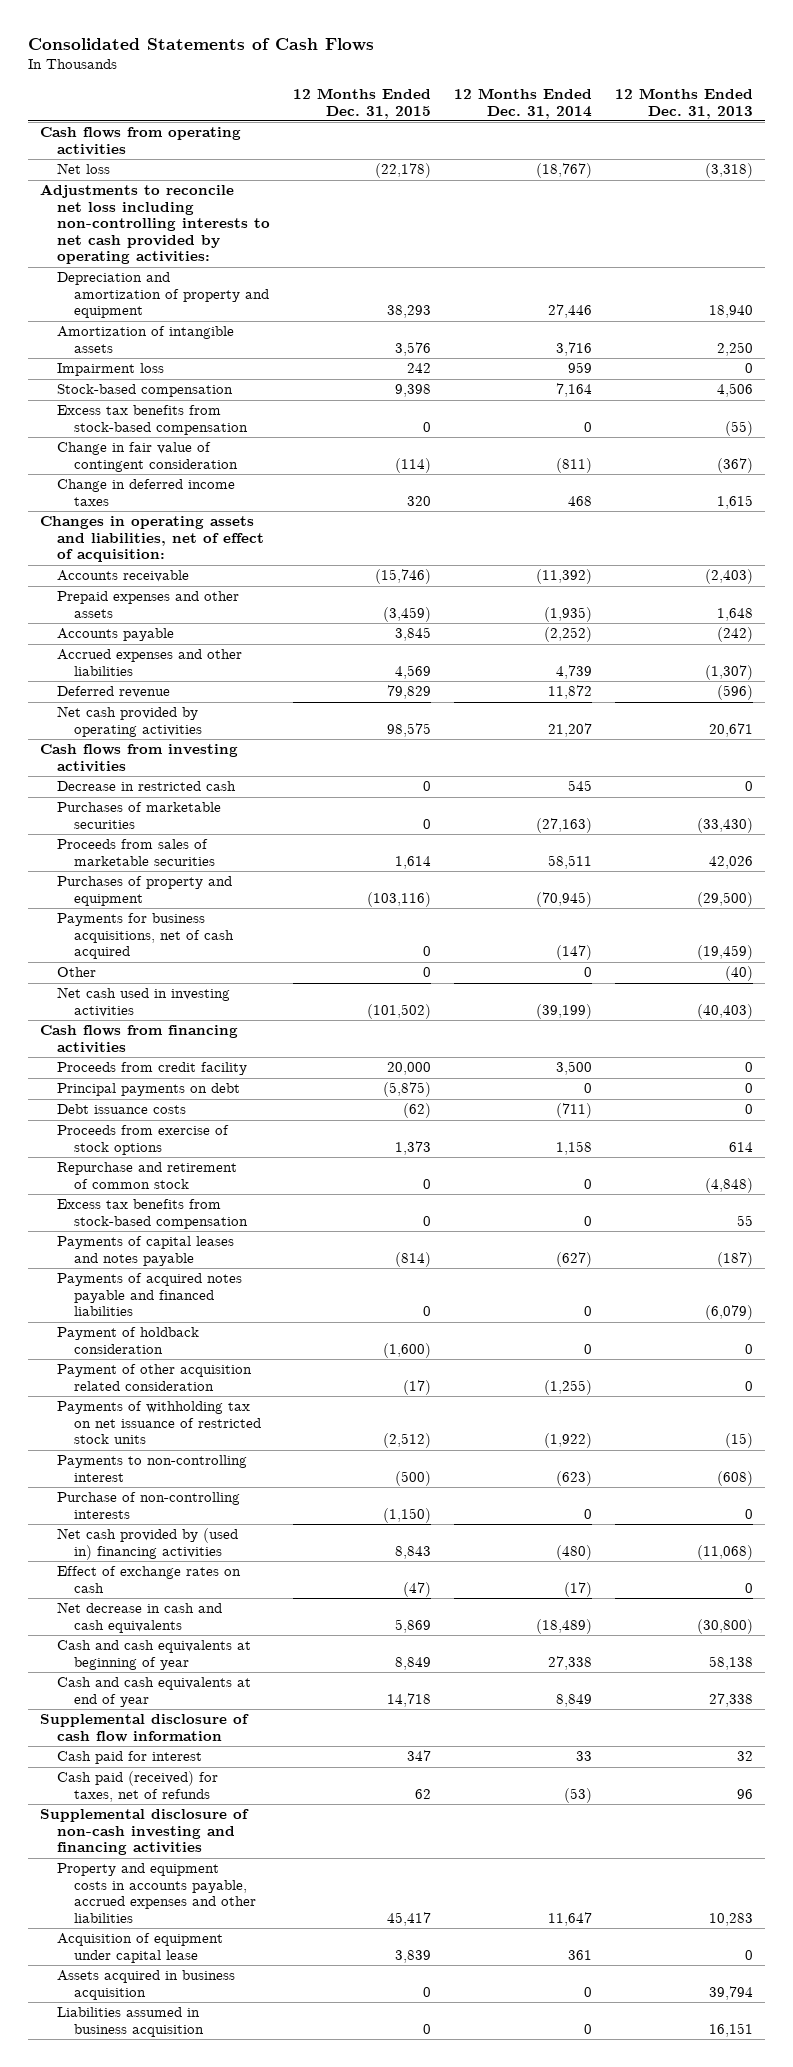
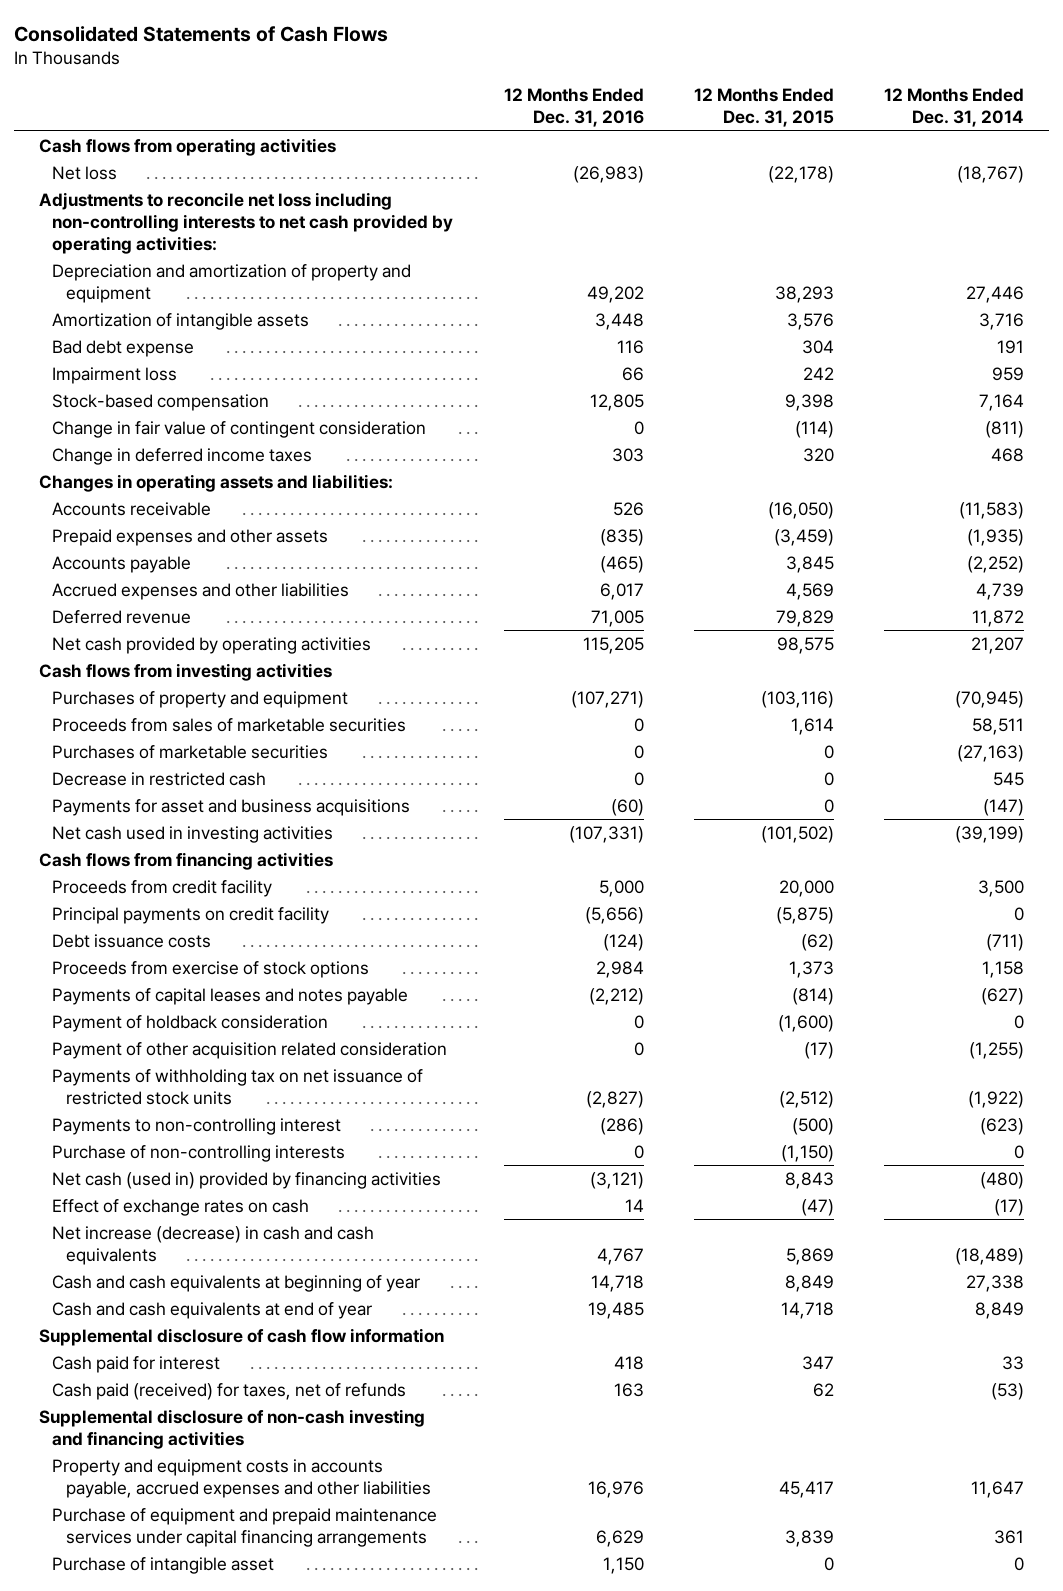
- | 12 Months Ended Dec. 31, 2015 | 12 Months Ended Dec. 31, 2014 | 12 Months Ended Dec. 31, 2013
+ | 12 Months Ended Dec. 31, 2016 | 12 Months Ended Dec. 31, 2015 | 12 Months Ended Dec. 31, 2014
+ Bad debt expense | 116 | 304 | 191
- Excess tax benefits from stock-based compensation | 0 | 0 | (55)
- Changes in operating assets and liabilities, net of effect of acquisition:
- Accounts receivable | (15,746) | (11,392) | (2,403)
+ Changes in operating assets and liabilities:
+ Accounts receivable | 526 | (16,050) | (11,583)
- Payments for business acquisitions, net of cash acquired | 0 | (147) | (19,459)
- Other | 0 | 0 | (40)
moved down: Proceeds from sales of marketable securities | 0 | 1,614 | 58,511
moved down: Purchases of marketable securities | 0 | 0 | (27,163)
moved down: Decrease in restricted cash | 0 | 0 | 545
+ Payments for asset and business acquisitions | (60) | 0 | (147)
- Principal payments on debt | (5,875) | 0 | 0
+ Principal payments on credit facility | (5,656) | (5,875) | 0
- Repurchase and retirement of common stock | 0 | 0 | (4,848)
- Excess tax benefits from stock-based compensation | 0 | 0 | 55
- Payments of acquired notes payable and financed liabilities | 0 | 0 | (6,079)
- Net cash provided by (used in) financing activities | 8,843 | (480) | (11,068)
+ Net cash (used in) provided by financing activities | (3,121) | 8,843 | (480)
- Net decrease in cash and cash equivalents | 5,869 | (18,489) | (30,800)
+ Net increase (decrease) in cash and cash equivalents | 4,767 | 5,869 | (18,489)
- Acquisition of equipment under capital lease | 3,839 | 361 | 0
- Assets acquired in business acquisition | 0 | 0 | 39,794
- Liabilities assumed in business acquisition | 0 | 0 | 16,151
+ Purchase of equipment and prepaid maintenance services under capital financing arrangements | 6,629 | 3,839 | 361
+ Purchase of intangible asset | 1,150 | 0 | 0

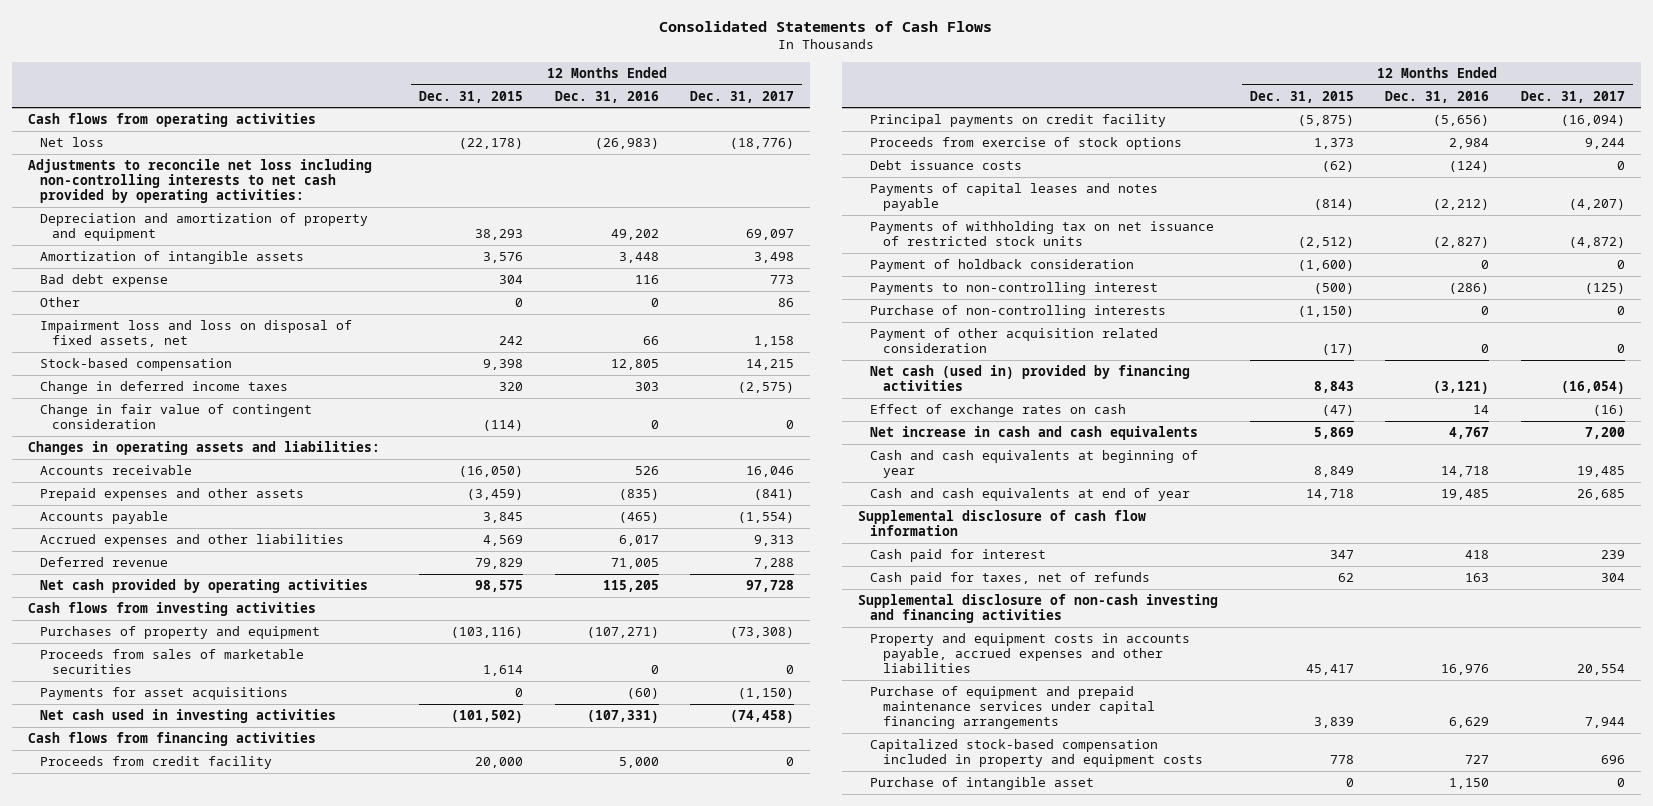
- | 12 Months Ended Dec. 31, 2016 | 12 Months Ended Dec. 31, 2015 | 12 Months Ended Dec. 31, 2014
+ | 12 Months Ended Dec. 31, 2015 | 12 Months Ended Dec. 31, 2016 | 12 Months Ended Dec. 31, 2017
- Impairment loss | 66 | 242 | 959
+ Other | 0 | 0 | 86
+ Impairment loss and loss on disposal of fixed assets, net | 242 | 66 | 1,158
moved down: Change in fair value of contingent consideration | (114) | 0 | 0
- Purchases of marketable securities | 0 | 0 | (27,163)
- Decrease in restricted cash | 0 | 0 | 545
- Payments for asset and business acquisitions | (60) | 0 | (147)
+ Payments for asset acquisitions | 0 | (60) | (1,150)
moved down: Debt issuance costs | (62) | (124) | 0
moved down: Payment of holdback consideration | (1,600) | 0 | 0
moved down: Payment of other acquisition related consideration | (17) | 0 | 0
- Net increase (decrease) in cash and cash equivalents | 4,767 | 5,869 | (18,489)
+ Net increase in cash and cash equivalents | 5,869 | 4,767 | 7,200
- Cash paid (received) for taxes, net of refunds | 163 | 62 | (53)
+ Cash paid for taxes, net of refunds | 62 | 163 | 304
+ Capitalized stock-based compensation included in property and equipment costs | 778 | 727 | 696

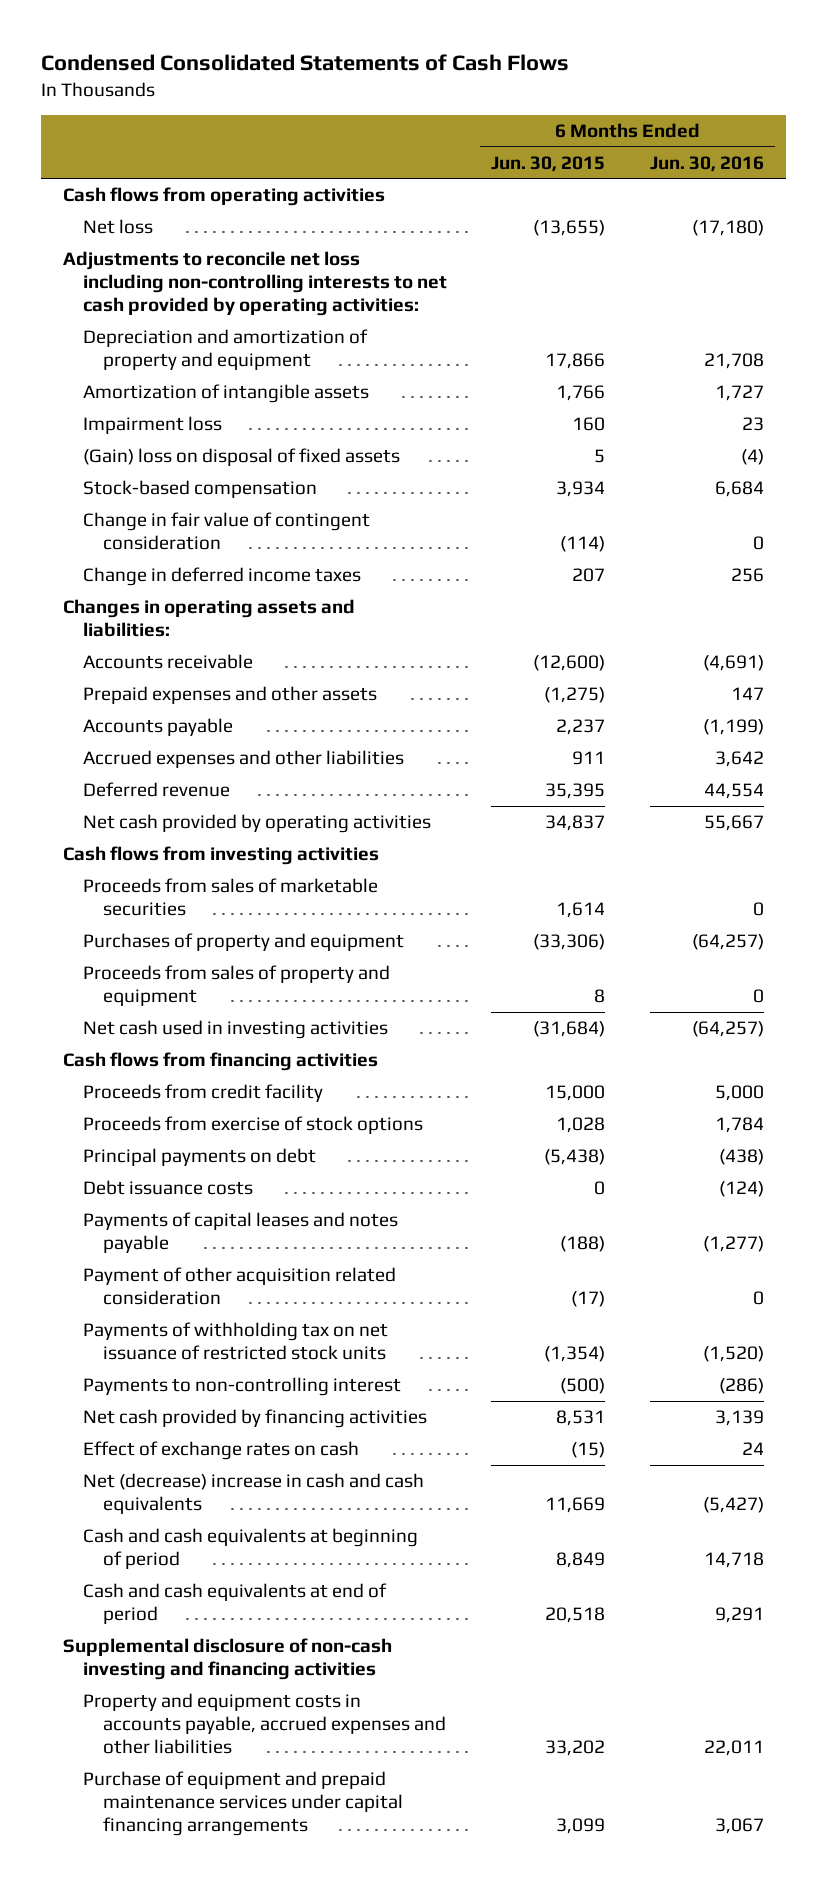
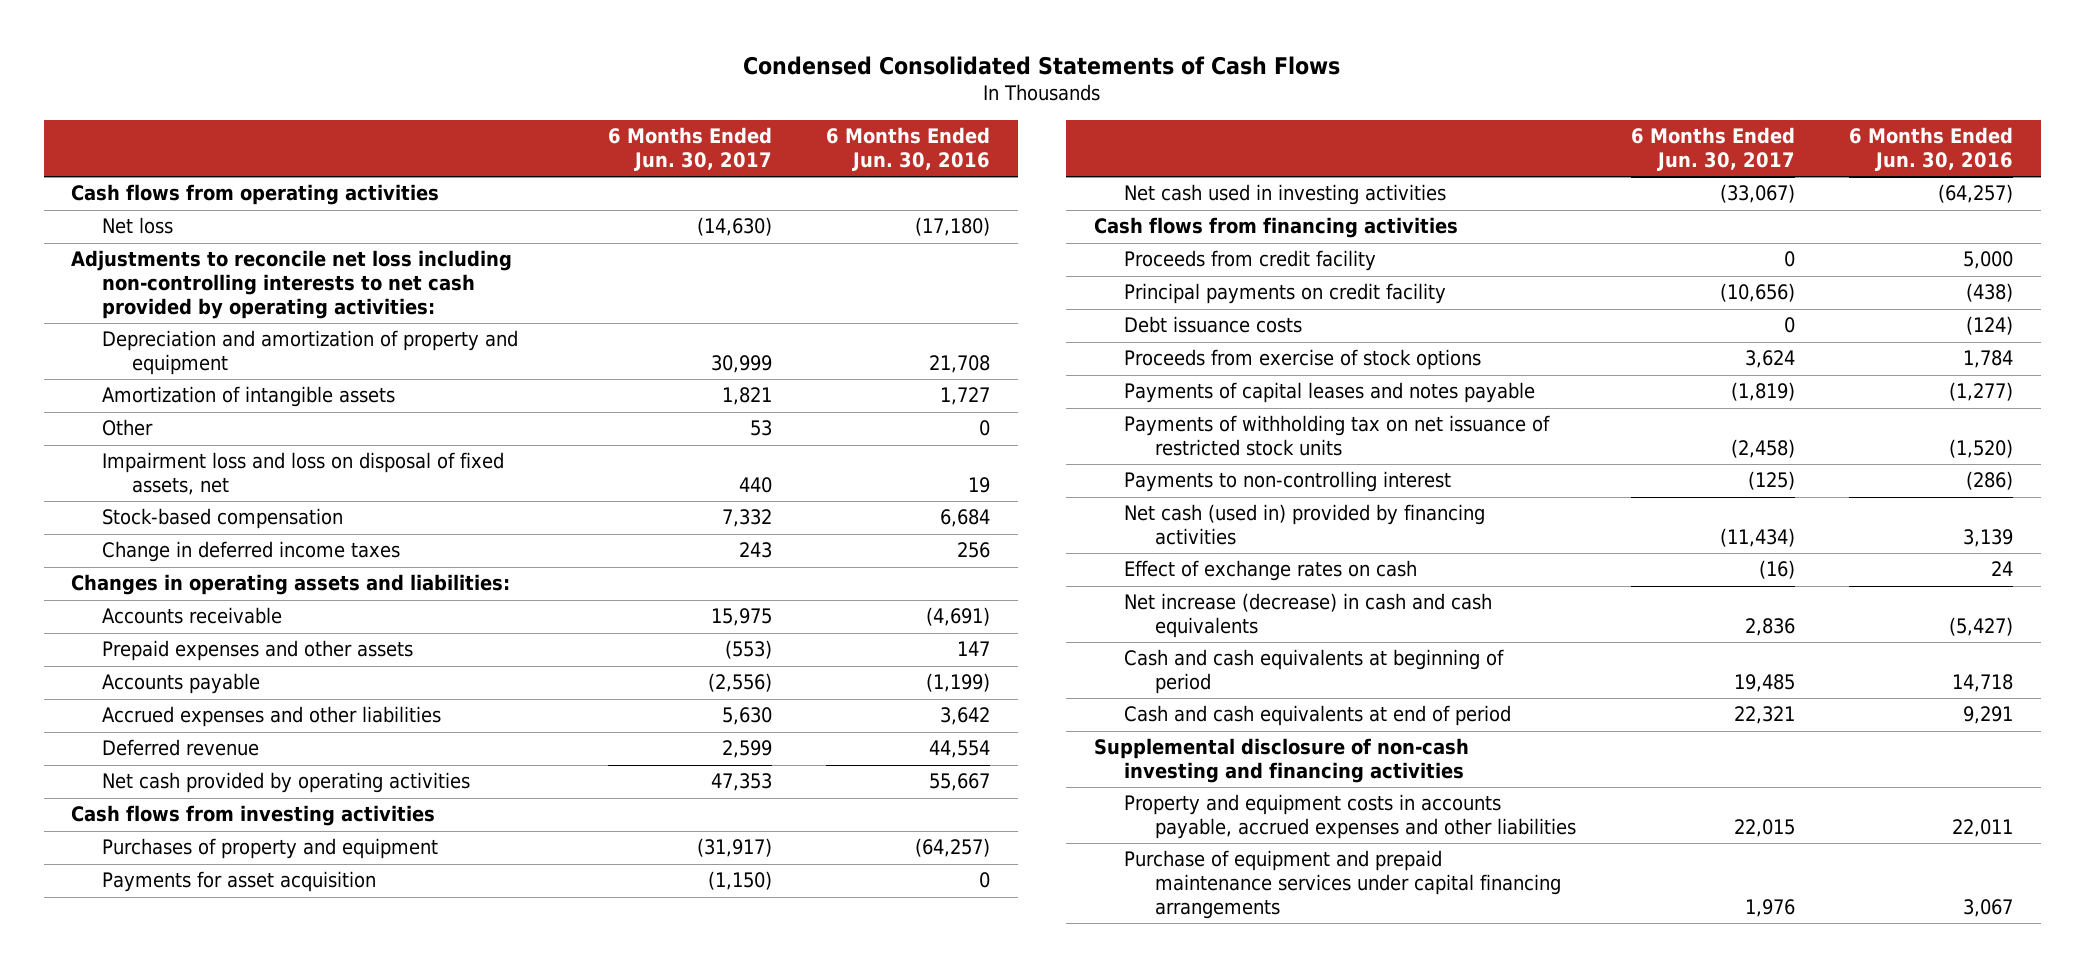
- | 6 Months Ended Jun. 30, 2015 | 6 Months Ended Jun. 30, 2016
+ | 6 Months Ended Jun. 30, 2017 | 6 Months Ended Jun. 30, 2016
- Impairment loss | 160 | 23
- (Gain) loss on disposal of fixed assets | 5 | (4)
+ Other | 53 | 0
+ Impairment loss and loss on disposal of fixed assets, net | 440 | 19
- Change in fair value of contingent consideration | (114) | 0
- Proceeds from sales of marketable securities | 1,614 | 0
- Proceeds from sales of property and equipment | 8 | 0
+ Payments for asset acquisition | (1,150) | 0
- Principal payments on debt | (5,438) | (438)
+ Principal payments on credit facility | (10,656) | (438)
moved down: Proceeds from exercise of stock options | 3,624 | 1,784
- Payment of other acquisition related consideration | (17) | 0
- Net cash provided by financing activities | 8,531 | 3,139
+ Net cash (used in) provided by financing activities | (11,434) | 3,139
- Net (decrease) increase in cash and cash equivalents | 11,669 | (5,427)
+ Net increase (decrease) in cash and cash equivalents | 2,836 | (5,427)

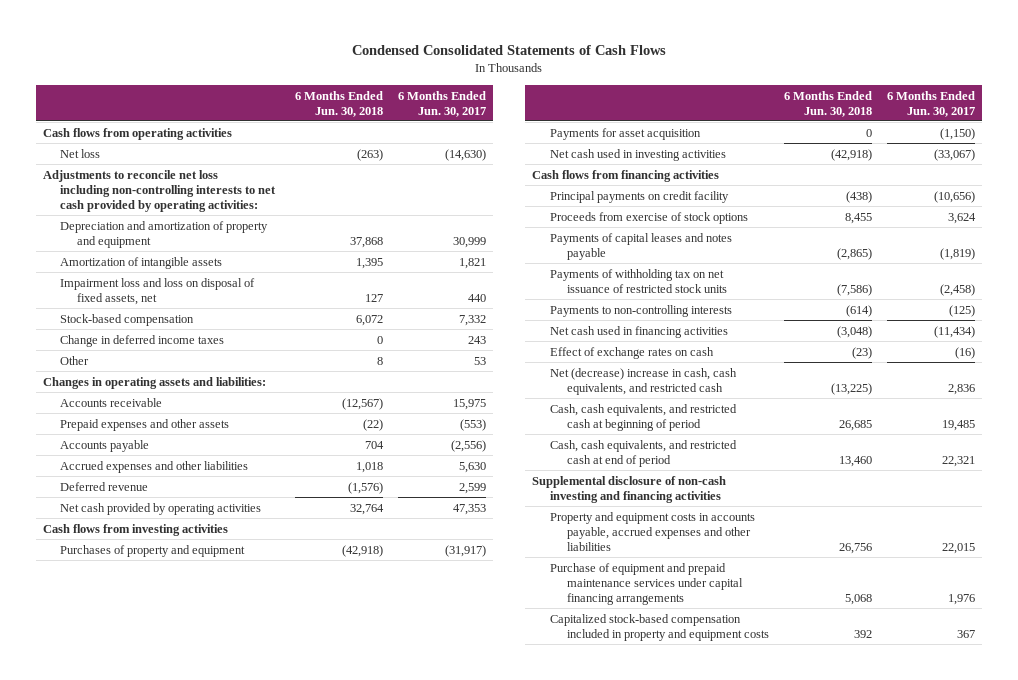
- | 6 Months Ended Jun. 30, 2017 | 6 Months Ended Jun. 30, 2016
+ | 6 Months Ended Jun. 30, 2018 | 6 Months Ended Jun. 30, 2017
moved down: Other | 8 | 53
- Proceeds from credit facility | 0 | 5,000
- Debt issuance costs | 0 | (124)
- Payments to non-controlling interest | (125) | (286)
- Net cash (used in) provided by financing activities | (11,434) | 3,139
+ Payments to non-controlling interests | (614) | (125)
+ Net cash used in financing activities | (3,048) | (11,434)
- Net increase (decrease) in cash and cash equivalents | 2,836 | (5,427)
- Cash and cash equivalents at beginning of period | 19,485 | 14,718
- Cash and cash equivalents at end of period | 22,321 | 9,291
+ Net (decrease) increase in cash, cash equivalents, and restricted cash | (13,225) | 2,836
+ Cash, cash equivalents, and restricted cash at beginning of period | 26,685 | 19,485
+ Cash, cash equivalents, and restricted cash at end of period | 13,460 | 22,321
+ Capitalized stock-based compensation included in property and equipment costs | 392 | 367

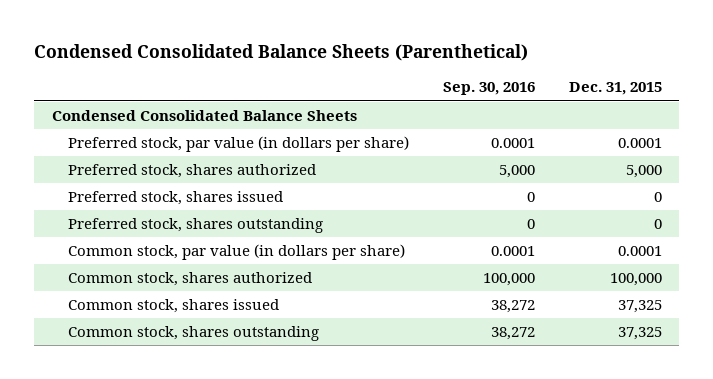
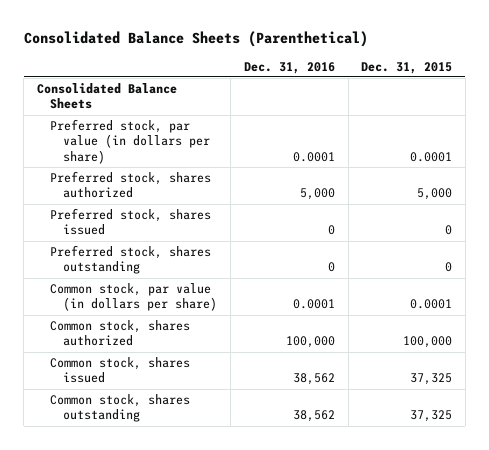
- Condensed Consolidated Balance Sheets (Parenthetical)
+ Consolidated Balance Sheets (Parenthetical)
- | Sep. 30, 2016 | Dec. 31, 2015
+ | Dec. 31, 2016 | Dec. 31, 2015
- Condensed Consolidated Balance Sheets
+ Consolidated Balance Sheets

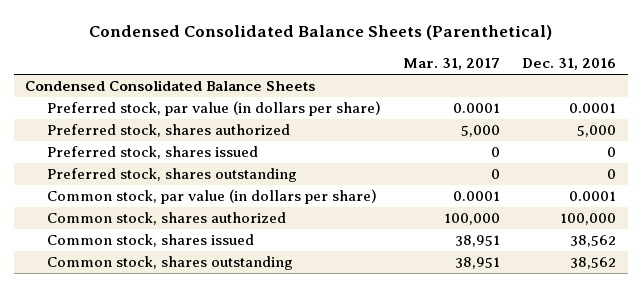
- Consolidated Balance Sheets (Parenthetical)
+ Condensed Consolidated Balance Sheets (Parenthetical)
- | Dec. 31, 2016 | Dec. 31, 2015
+ | Mar. 31, 2017 | Dec. 31, 2016
- Consolidated Balance Sheets
+ Condensed Consolidated Balance Sheets

